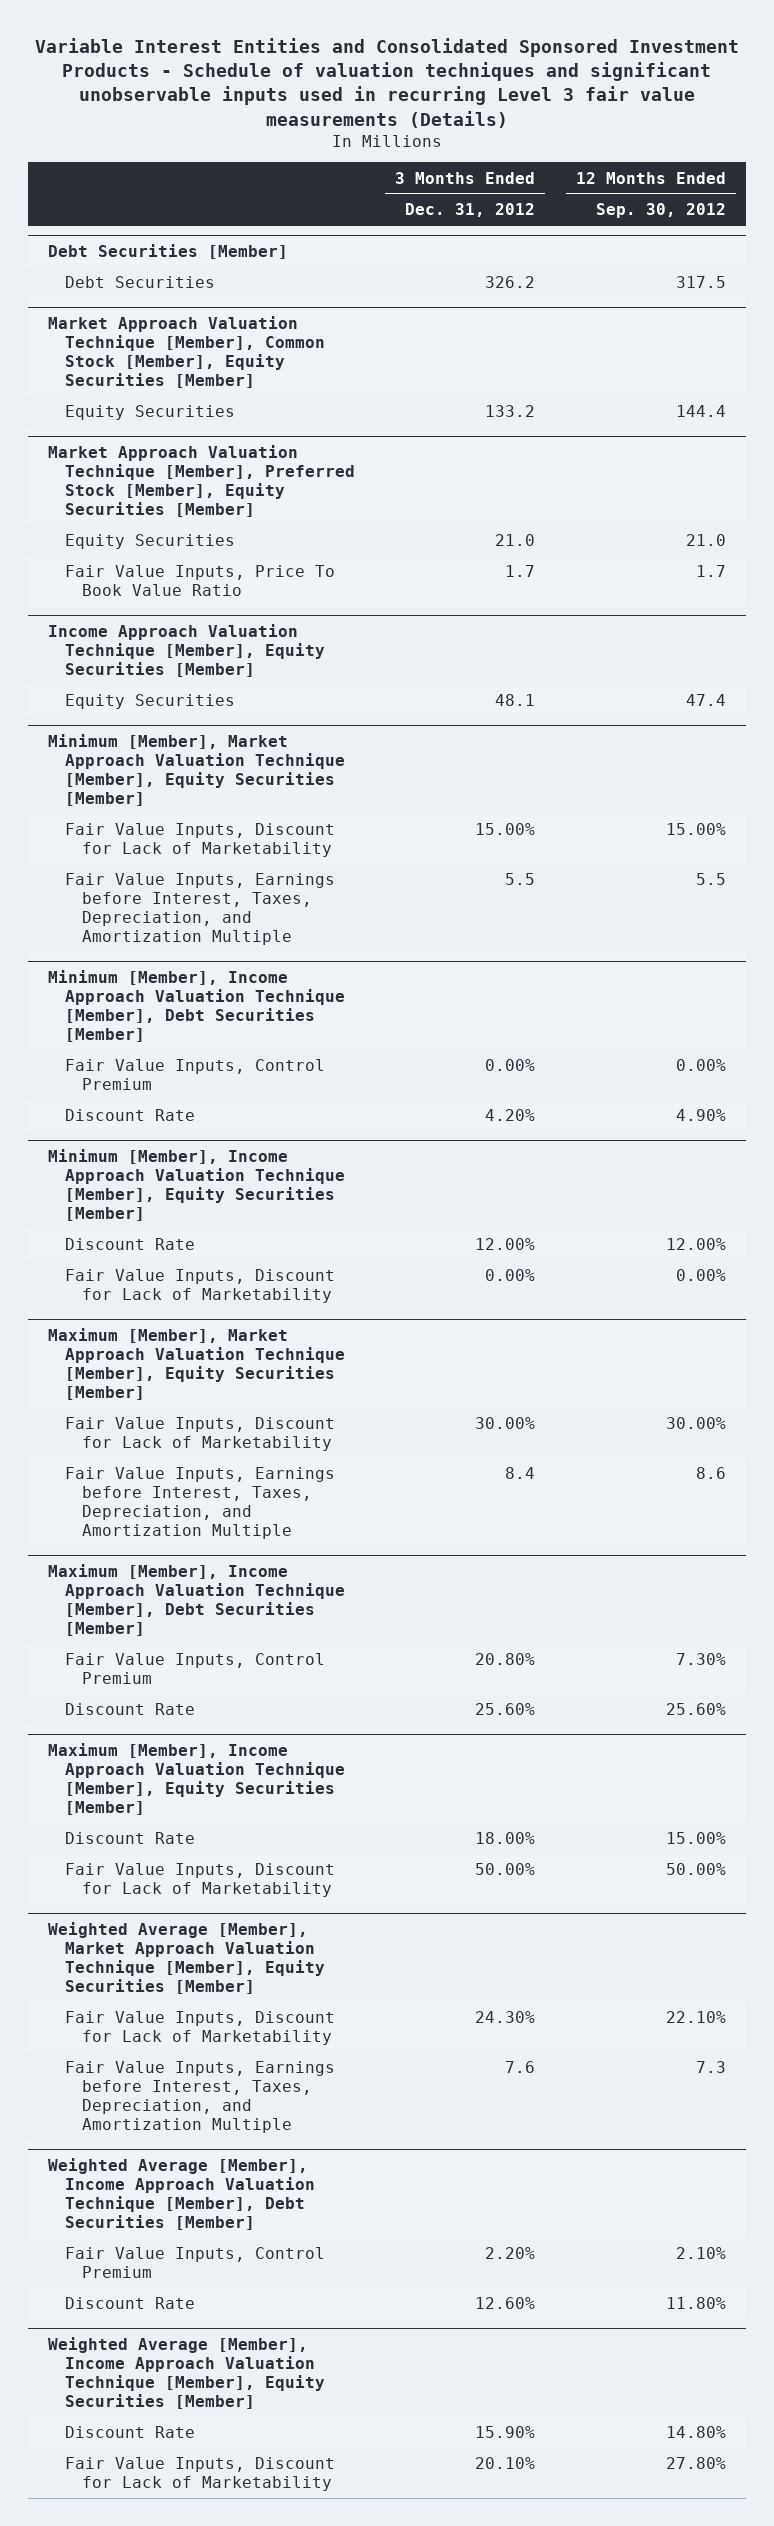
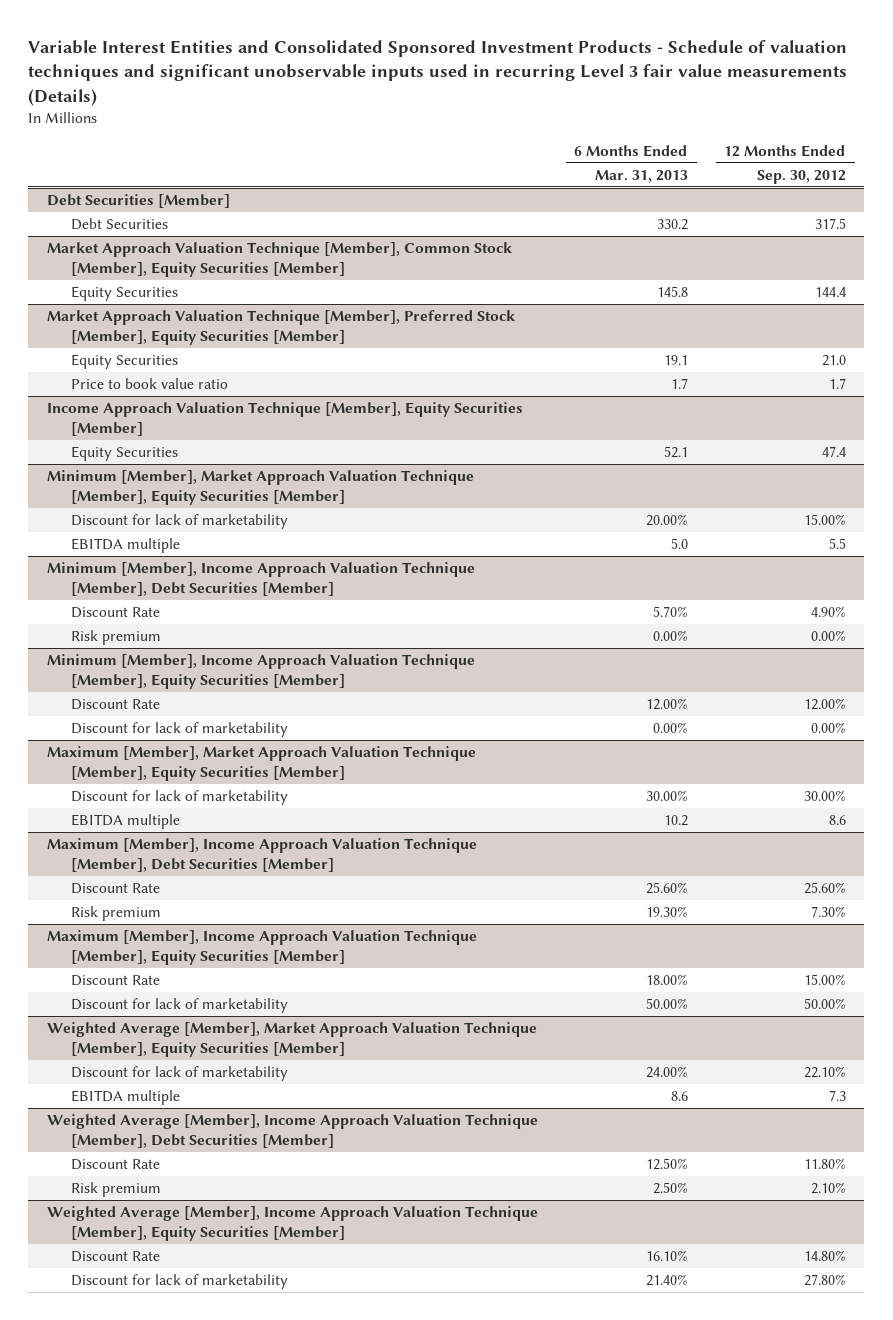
- | 3 Months Ended Dec. 31, 2012 | 12 Months Ended Sep. 30, 2012
+ | 6 Months Ended Mar. 31, 2013 | 12 Months Ended Sep. 30, 2012
@ Market Approach Valuation Technique [Member], Preferred Stock [Member], Equity Securities [Member]
- Fair Value Inputs, Price To Book Value Ratio | 1.7 | 1.7
+ Price to book value ratio | 1.7 | 1.7
@ Minimum [Member], Market Approach Valuation Technique [Member], Equity Securities [Member]
- Fair Value Inputs, Discount for Lack of Marketability | 15.00% | 15.00%
- Fair Value Inputs, Earnings before Interest, Taxes, Depreciation, and Amortization Multiple | 5.5 | 5.5
+ Discount for lack of marketability | 20.00% | 15.00%
+ EBITDA multiple | 5.0 | 5.5
@ Minimum [Member], Income Approach Valuation Technique [Member], Debt Securities [Member]
- Fair Value Inputs, Control Premium | 0.00% | 0.00%
+ Risk premium | 0.00% | 0.00%
@ Minimum [Member], Income Approach Valuation Technique [Member], Equity Securities [Member]
- Fair Value Inputs, Discount for Lack of Marketability | 0.00% | 0.00%
+ Discount for lack of marketability | 0.00% | 0.00%
@ Maximum [Member], Market Approach Valuation Technique [Member], Equity Securities [Member]
- Fair Value Inputs, Discount for Lack of Marketability | 30.00% | 30.00%
- Fair Value Inputs, Earnings before Interest, Taxes, Depreciation, and Amortization Multiple | 8.4 | 8.6
+ Discount for lack of marketability | 30.00% | 30.00%
+ EBITDA multiple | 10.2 | 8.6
@ Maximum [Member], Income Approach Valuation Technique [Member], Debt Securities [Member]
- Fair Value Inputs, Control Premium | 20.80% | 7.30%
+ Risk premium | 19.30% | 7.30%
@ Maximum [Member], Income Approach Valuation Technique [Member], Equity Securities [Member]
- Fair Value Inputs, Discount for Lack of Marketability | 50.00% | 50.00%
+ Discount for lack of marketability | 50.00% | 50.00%
@ Weighted Average [Member], Market Approach Valuation Technique [Member], Equity Securities [Member]
- Fair Value Inputs, Discount for Lack of Marketability | 24.30% | 22.10%
- Fair Value Inputs, Earnings before Interest, Taxes, Depreciation, and Amortization Multiple | 7.6 | 7.3
+ Discount for lack of marketability | 24.00% | 22.10%
+ EBITDA multiple | 8.6 | 7.3
@ Weighted Average [Member], Income Approach Valuation Technique [Member], Debt Securities [Member]
- Fair Value Inputs, Control Premium | 2.20% | 2.10%
+ Risk premium | 2.50% | 2.10%
@ Weighted Average [Member], Income Approach Valuation Technique [Member], Equity Securities [Member]
- Fair Value Inputs, Discount for Lack of Marketability | 20.10% | 27.80%
+ Discount for lack of marketability | 21.40% | 27.80%

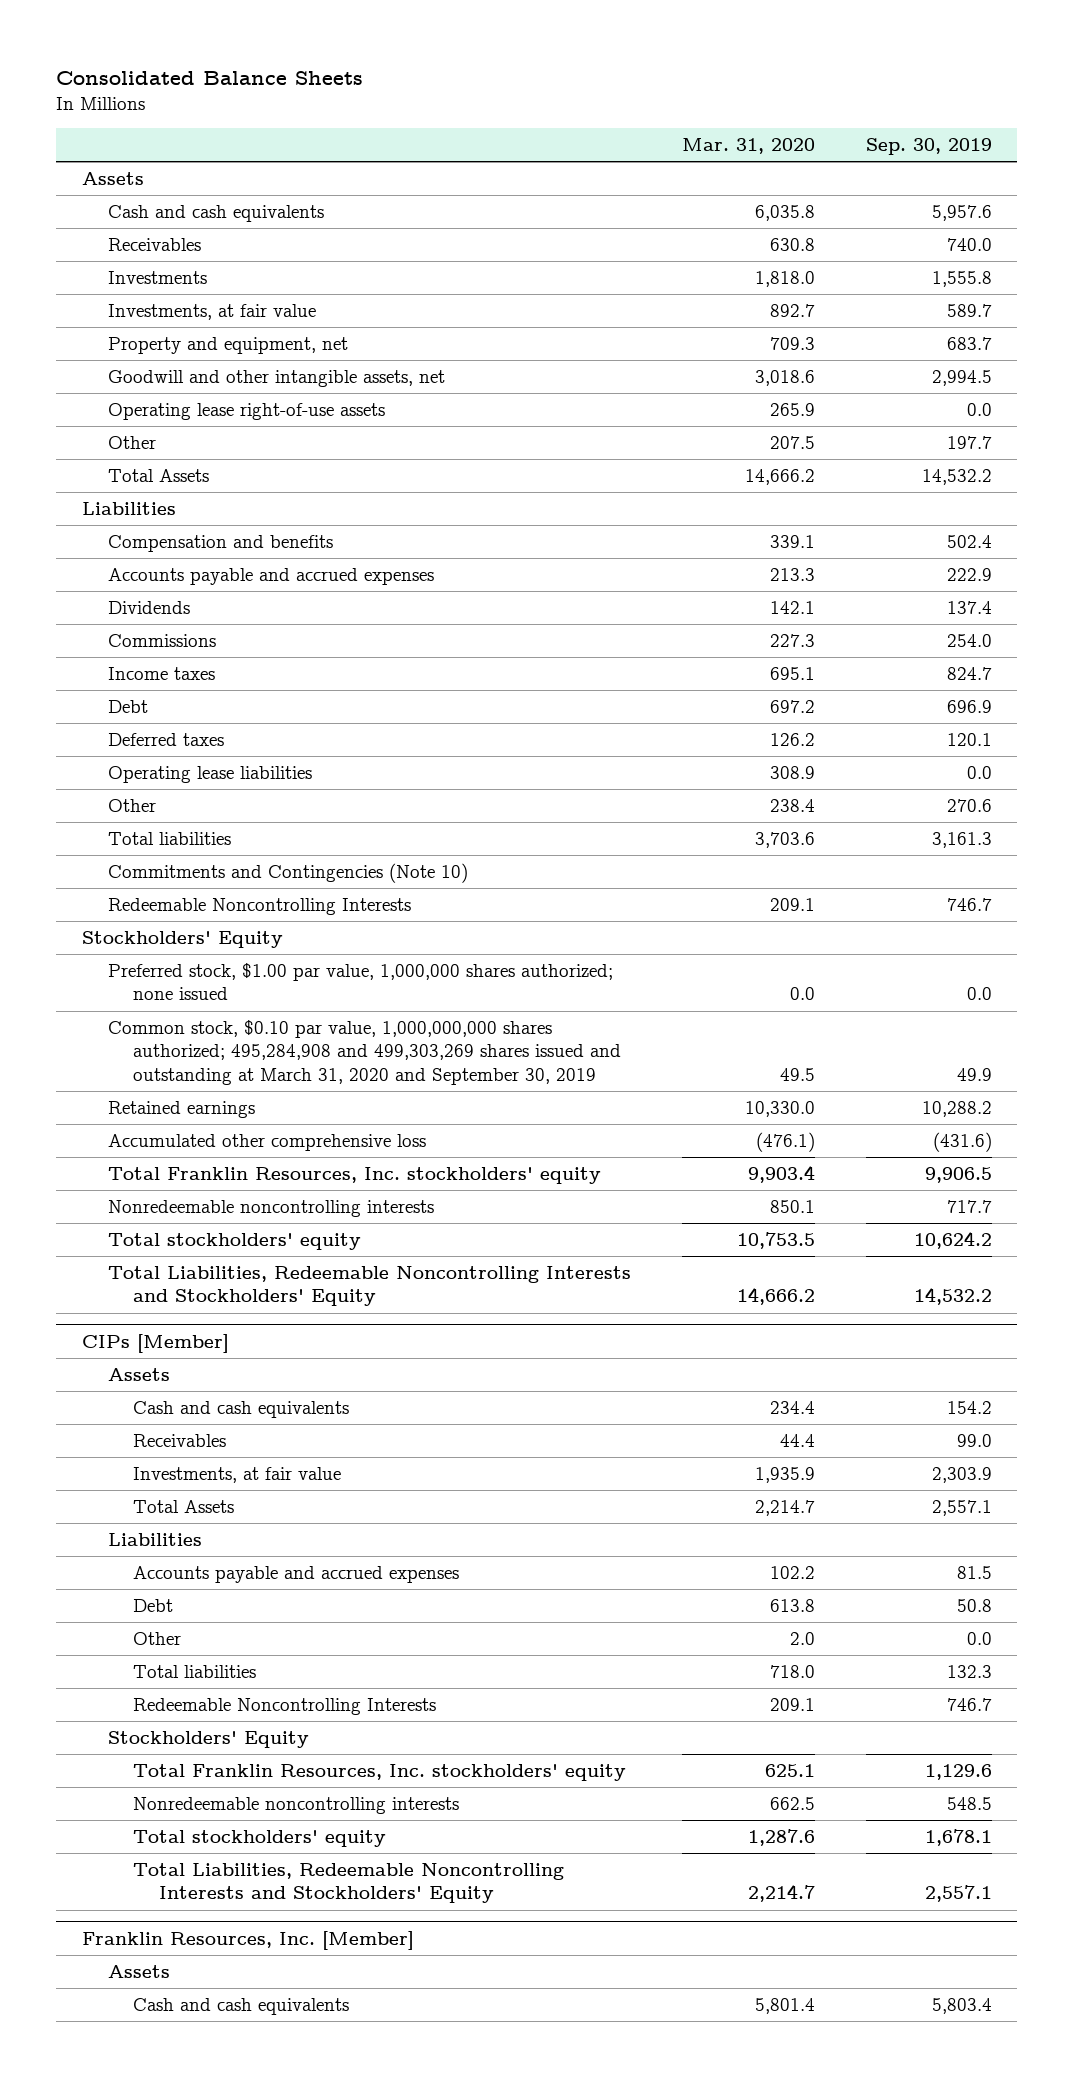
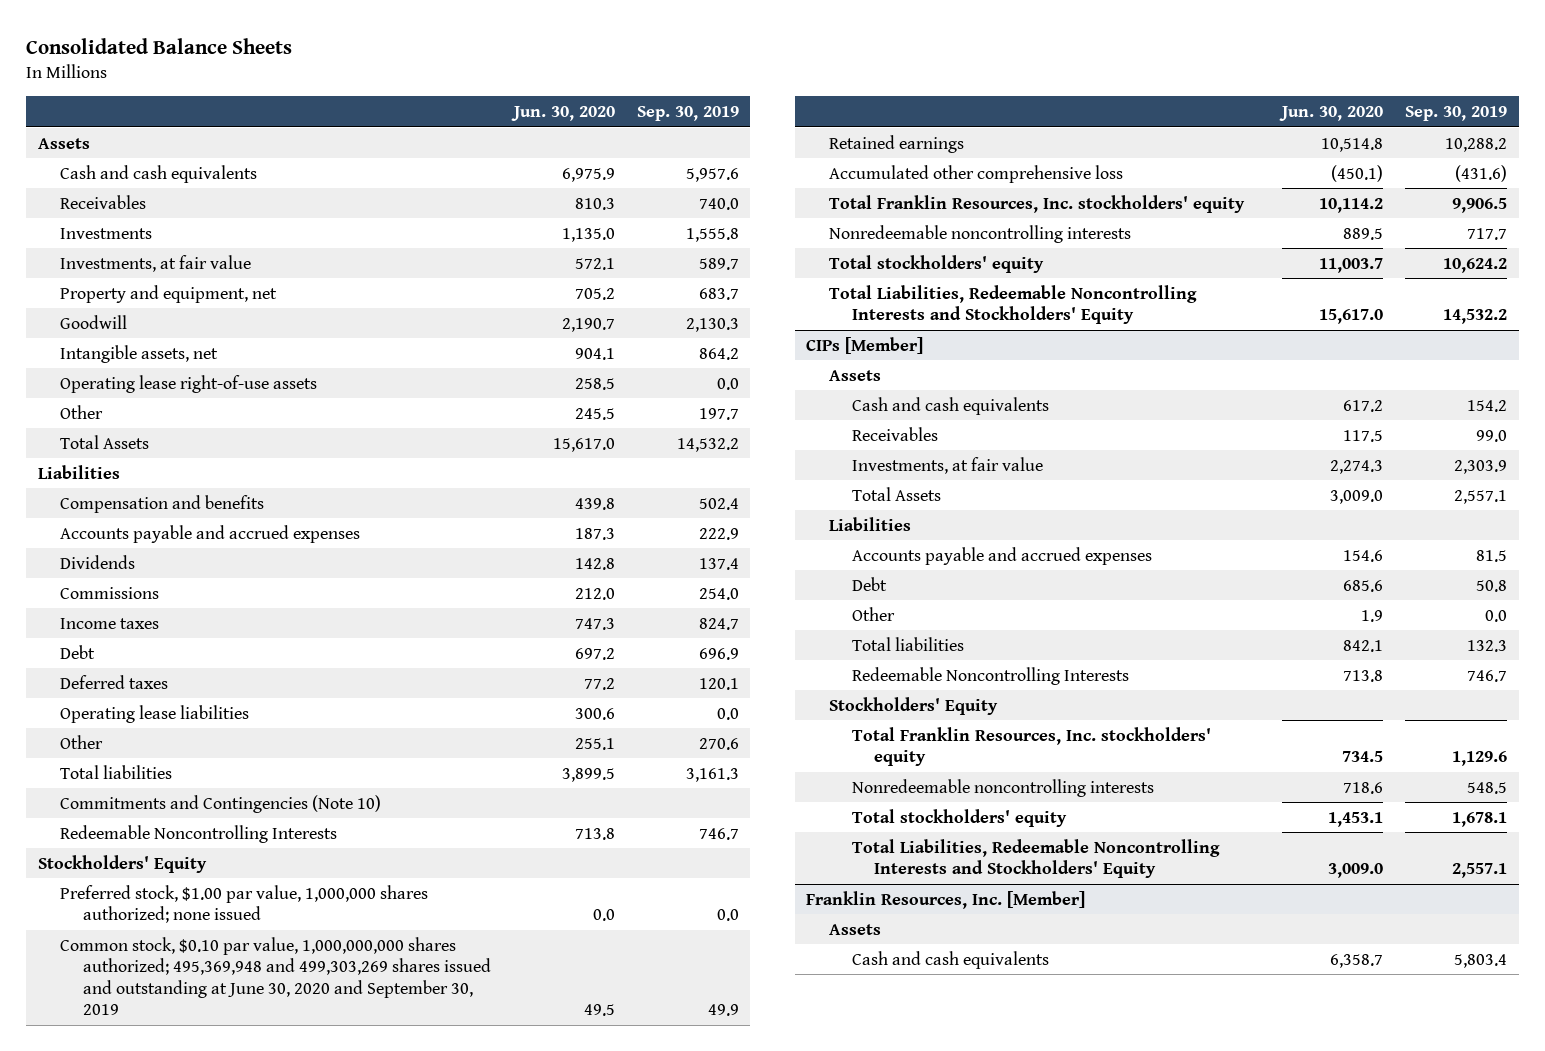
- | Mar. 31, 2020 | Sep. 30, 2019
+ | Jun. 30, 2020 | Sep. 30, 2019
- Goodwill and other intangible assets, net | 3,018.6 | 2,994.5
+ Goodwill | 2,190.7 | 2,130.3
+ Intangible assets, net | 904.1 | 864.2
- Common stock, $0.10 par value, 1,000,000,000 shares authorized; 495,284,908 and 499,303,269 shares issued and outstanding at March 31, 2020 and September 30, 2019 | 49.5 | 49.9
+ Common stock, $0.10 par value, 1,000,000,000 shares authorized; 495,369,948 and 499,303,269 shares issued and outstanding at June 30, 2020 and September 30, 2019 | 49.5 | 49.9

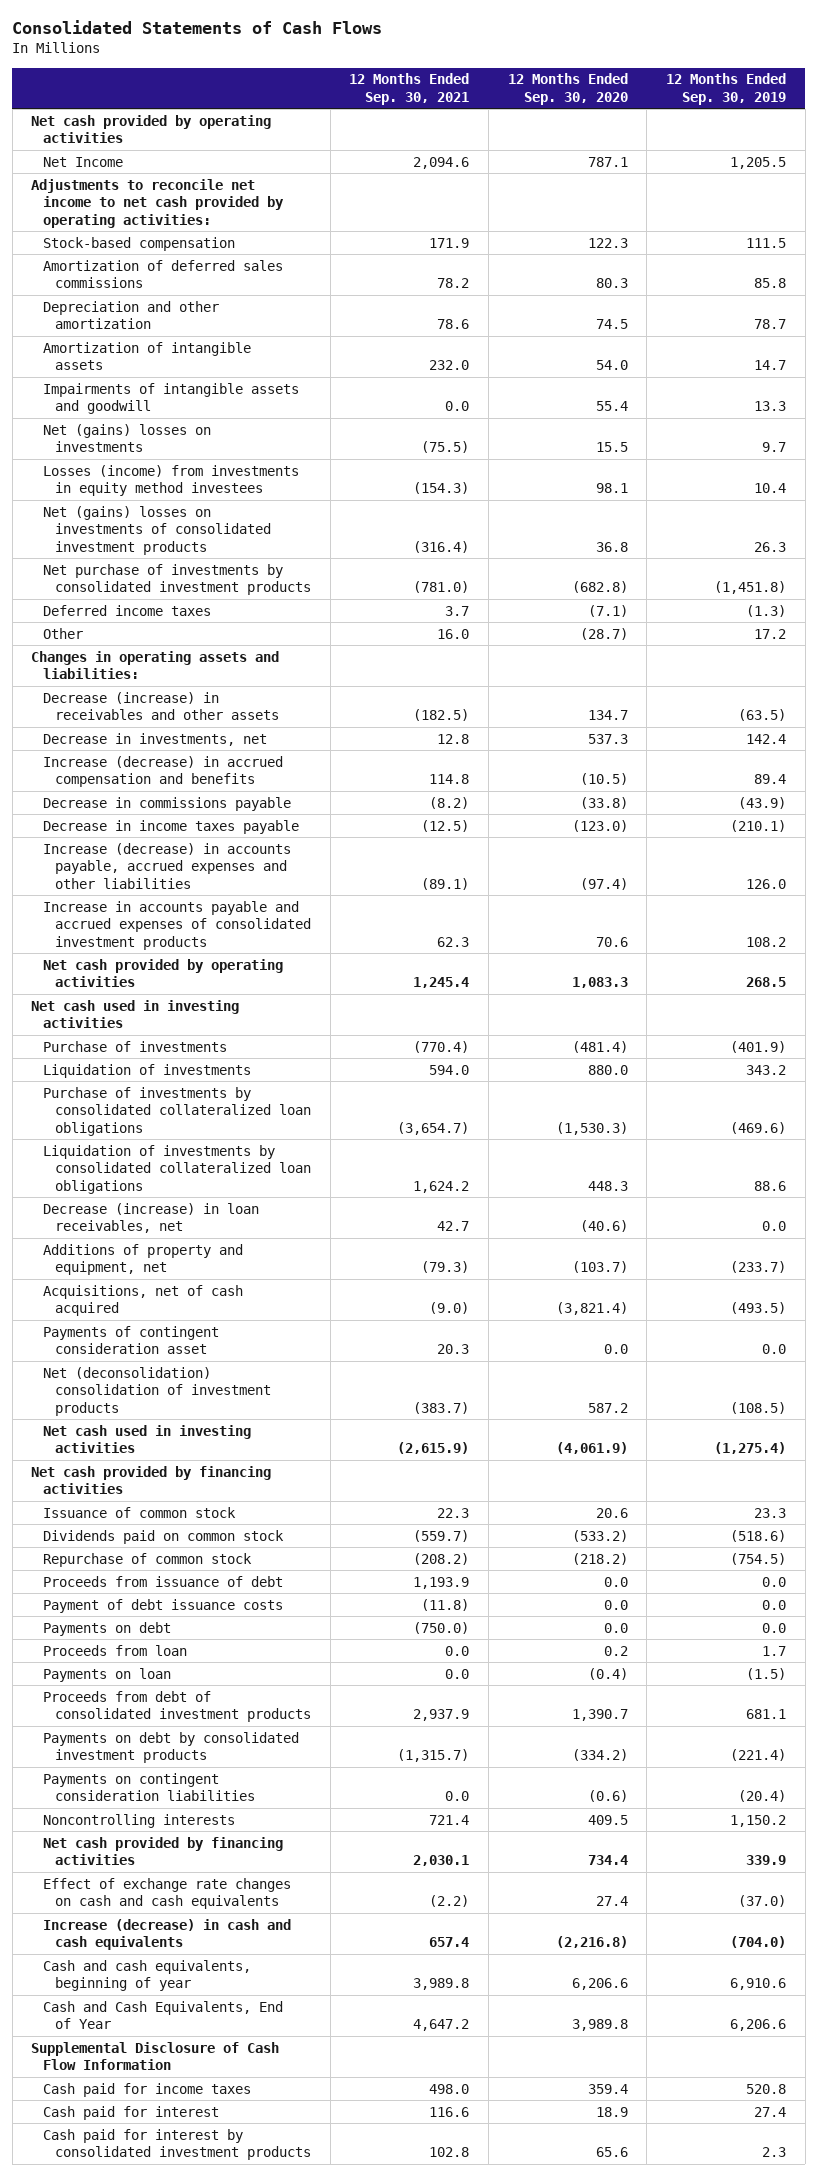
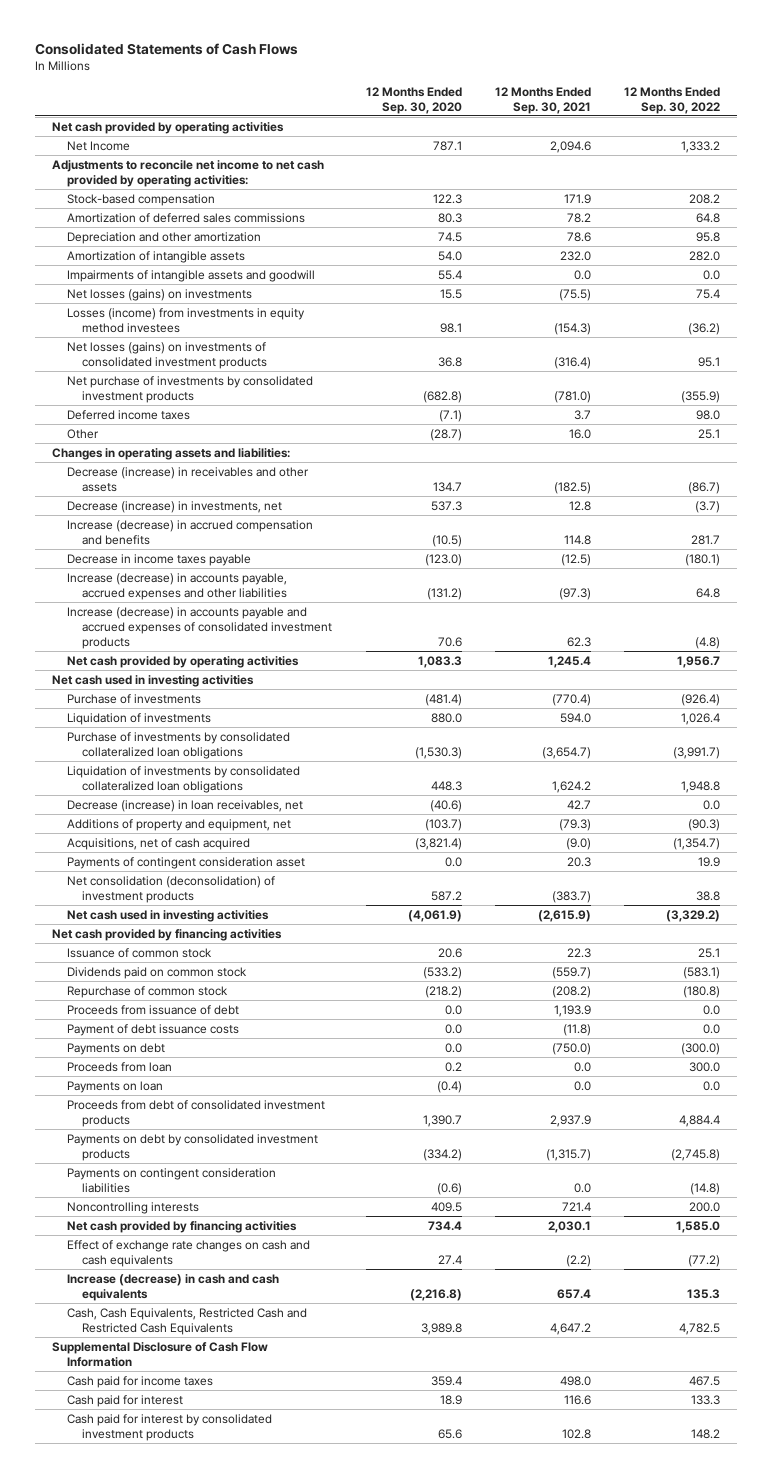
- | 12 Months Ended Sep. 30, 2021 | 12 Months Ended Sep. 30, 2020 | 12 Months Ended Sep. 30, 2019
+ | 12 Months Ended Sep. 30, 2020 | 12 Months Ended Sep. 30, 2021 | 12 Months Ended Sep. 30, 2022
- Net (gains) losses on investments | (75.5) | 15.5 | 9.7
+ Net losses (gains) on investments | 15.5 | (75.5) | 75.4
- Net (gains) losses on investments of consolidated investment products | (316.4) | 36.8 | 26.3
+ Net losses (gains) on investments of consolidated investment products | 36.8 | (316.4) | 95.1
- Decrease in investments, net | 12.8 | 537.3 | 142.4
+ Decrease (increase) in investments, net | 537.3 | 12.8 | (3.7)
- Decrease in commissions payable | (8.2) | (33.8) | (43.9)
- Increase (decrease) in accounts payable, accrued expenses and other liabilities | (89.1) | (97.4) | 126.0
- Increase in accounts payable and accrued expenses of consolidated investment products | 62.3 | 70.6 | 108.2
+ Increase (decrease) in accounts payable, accrued expenses and other liabilities | (131.2) | (97.3) | 64.8
+ Increase (decrease) in accounts payable and accrued expenses of consolidated investment products | 70.6 | 62.3 | (4.8)
- Net (deconsolidation) consolidation of investment products | (383.7) | 587.2 | (108.5)
+ Net consolidation (deconsolidation) of investment products | 587.2 | (383.7) | 38.8
- Cash and cash equivalents, beginning of year | 3,989.8 | 6,206.6 | 6,910.6
- Cash and Cash Equivalents, End of Year | 4,647.2 | 3,989.8 | 6,206.6
+ Cash, Cash Equivalents, Restricted Cash and Restricted Cash Equivalents | 3,989.8 | 4,647.2 | 4,782.5

